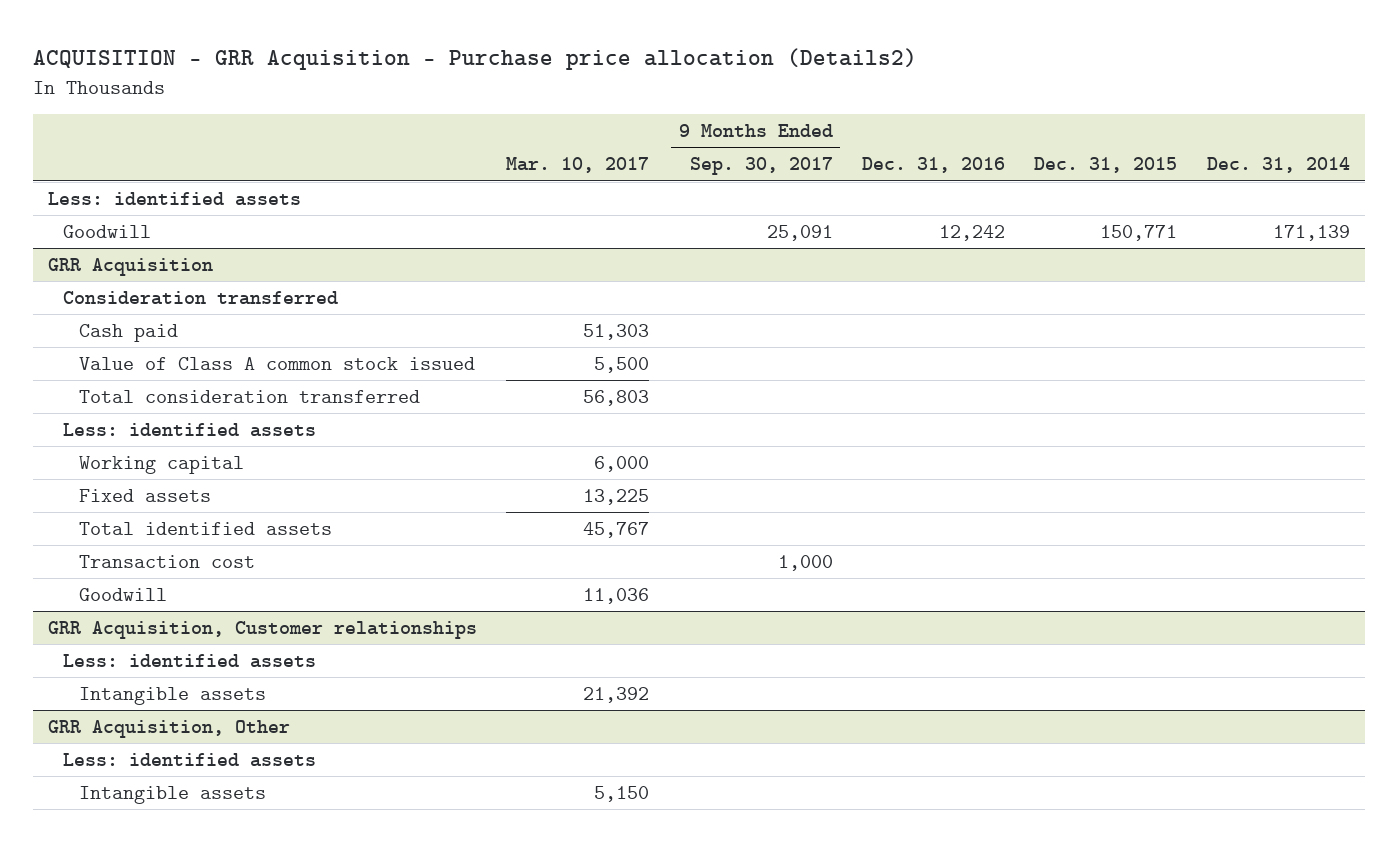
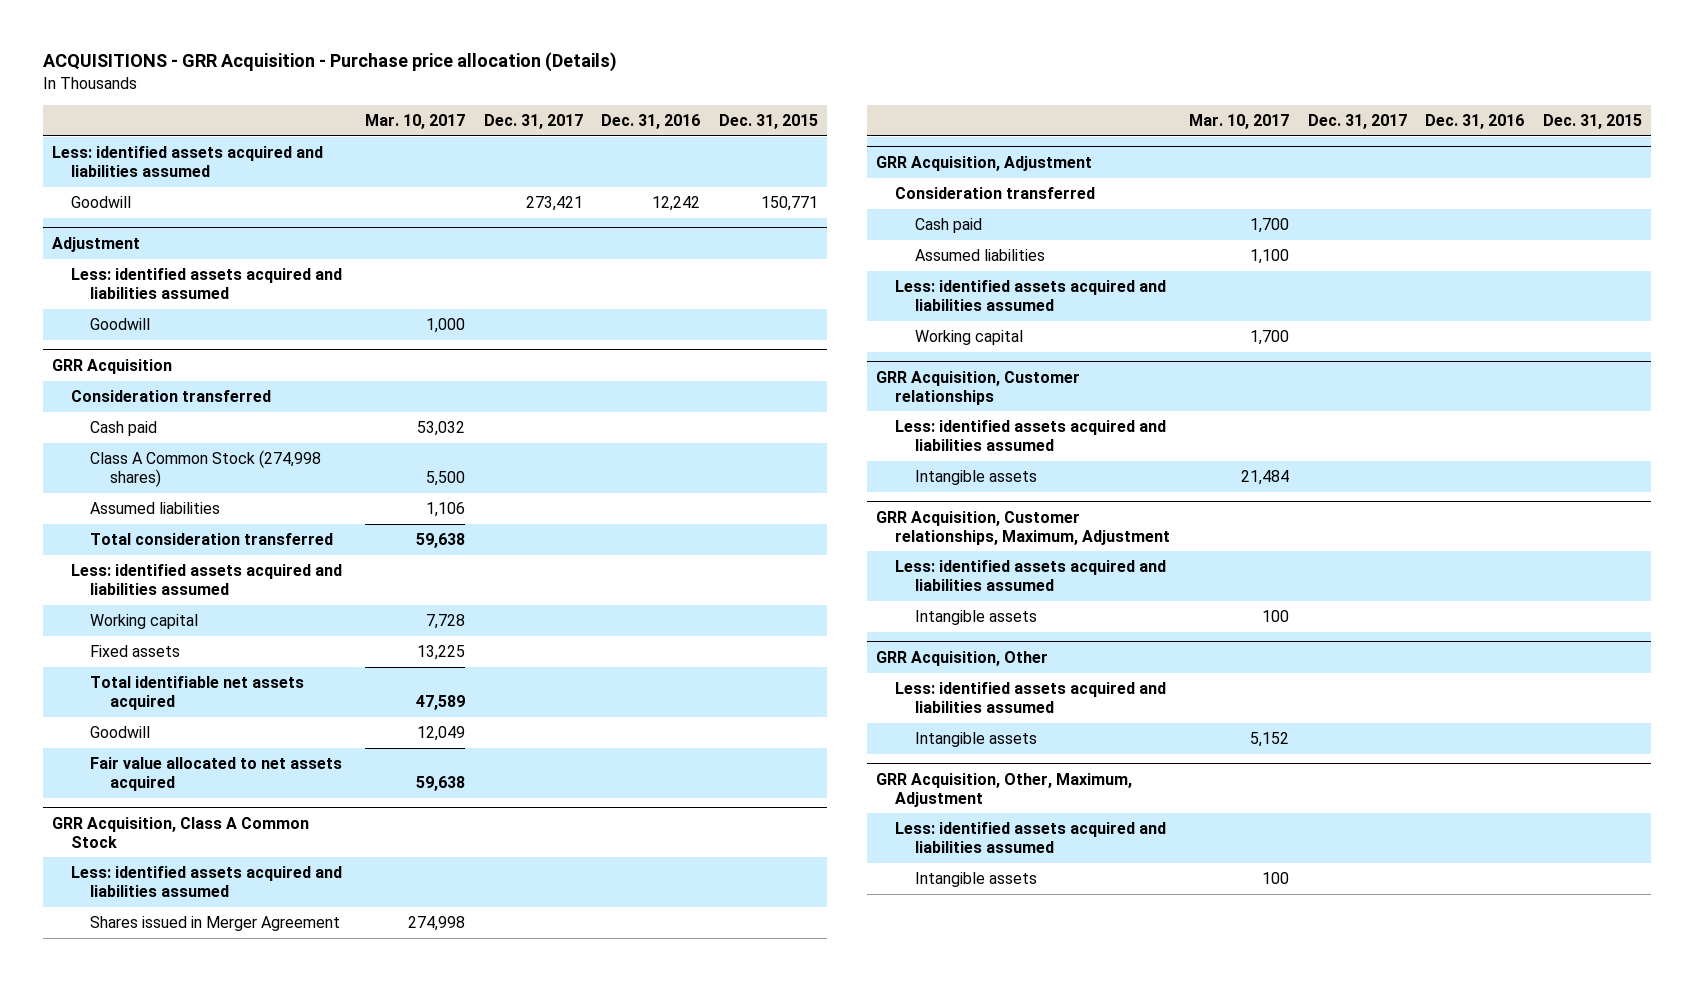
- ACQUISITION - GRR Acquisition - Purchase price allocation (Details2)
+ ACQUISITIONS - GRR Acquisition - Purchase price allocation (Details)
- | Mar. 10, 2017 | 9 Months Ended Sep. 30, 2017 | Dec. 31, 2016 | Dec. 31, 2015 | Dec. 31, 2014
+ | Mar. 10, 2017 | Dec. 31, 2017 | Dec. 31, 2016 | Dec. 31, 2015
- Less: identified assets
+ Less: identified assets acquired and liabilities assumed
+ Adjustment
+ Less: identified assets acquired and liabilities assumed
+ Goodwill | 1,000 | | |
@ GRR Acquisition
- Cash paid | 51,303 | | | |
- Value of Class A common stock issued | 5,500 | | | |
- Total consideration transferred | 56,803 | | | |
- Less: identified assets
- Working capital | 6,000 | | | |
+ Cash paid | 53,032 | | |
+ Class A Common Stock (274,998 shares) | 5,500 | | |
+ Assumed liabilities | 1,106 | | |
+ Total consideration transferred | 59,638 | | |
+ Less: identified assets acquired and liabilities assumed
+ Working capital | 7,728 | | |
- Total identified assets | 45,767 | | | |
- Transaction cost | | 1,000 | | |
- Goodwill | 11,036 | | | |
+ Total identifiable net assets acquired | 47,589 | | |
+ Goodwill | 12,049 | | |
+ Fair value allocated to net assets acquired | 59,638 | | |
+ GRR Acquisition, Class A Common Stock
+ Less: identified assets acquired and liabilities assumed
+ Shares issued in Merger Agreement | 274,998 | | |
+ GRR Acquisition, Adjustment
+ Consideration transferred
+ Cash paid | 1,700 | | |
+ Assumed liabilities | 1,100 | | |
+ Less: identified assets acquired and liabilities assumed
+ Working capital | 1,700 | | |
@ GRR Acquisition, Customer relationships
- Less: identified assets
- Intangible assets | 21,392 | | | |
+ Less: identified assets acquired and liabilities assumed
+ Intangible assets | 21,484 | | |
+ GRR Acquisition, Customer relationships, Maximum, Adjustment
+ Less: identified assets acquired and liabilities assumed
+ Intangible assets | 100 | | |
@ GRR Acquisition, Other
- Less: identified assets
- Intangible assets | 5,150 | | | |
+ Less: identified assets acquired and liabilities assumed
+ Intangible assets | 5,152 | | |
+ GRR Acquisition, Other, Maximum, Adjustment
+ Less: identified assets acquired and liabilities assumed
+ Intangible assets | 100 | | |

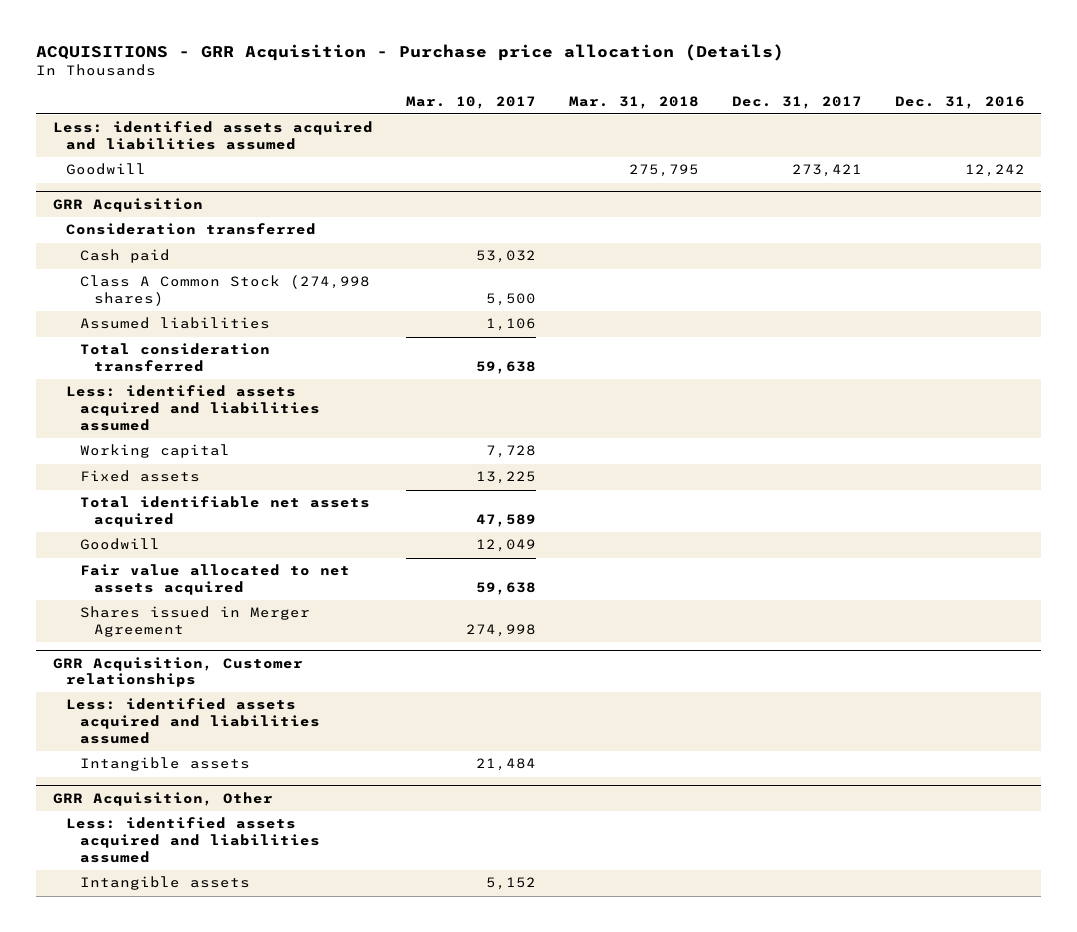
- | Mar. 10, 2017 | Dec. 31, 2017 | Dec. 31, 2016 | Dec. 31, 2015
+ | Mar. 10, 2017 | Mar. 31, 2018 | Dec. 31, 2017 | Dec. 31, 2016
- Adjustment
- Less: identified assets acquired and liabilities assumed
- Goodwill | 1,000 | | |
- GRR Acquisition, Class A Common Stock
- Less: identified assets acquired and liabilities assumed
- GRR Acquisition, Adjustment
- Consideration transferred
- Cash paid | 1,700 | | |
- Assumed liabilities | 1,100 | | |
- Less: identified assets acquired and liabilities assumed
- Working capital | 1,700 | | |
- GRR Acquisition, Customer relationships, Maximum, Adjustment
- Less: identified assets acquired and liabilities assumed
- Intangible assets | 100 | | |
- GRR Acquisition, Other, Maximum, Adjustment
- Less: identified assets acquired and liabilities assumed
- Intangible assets | 100 | | |

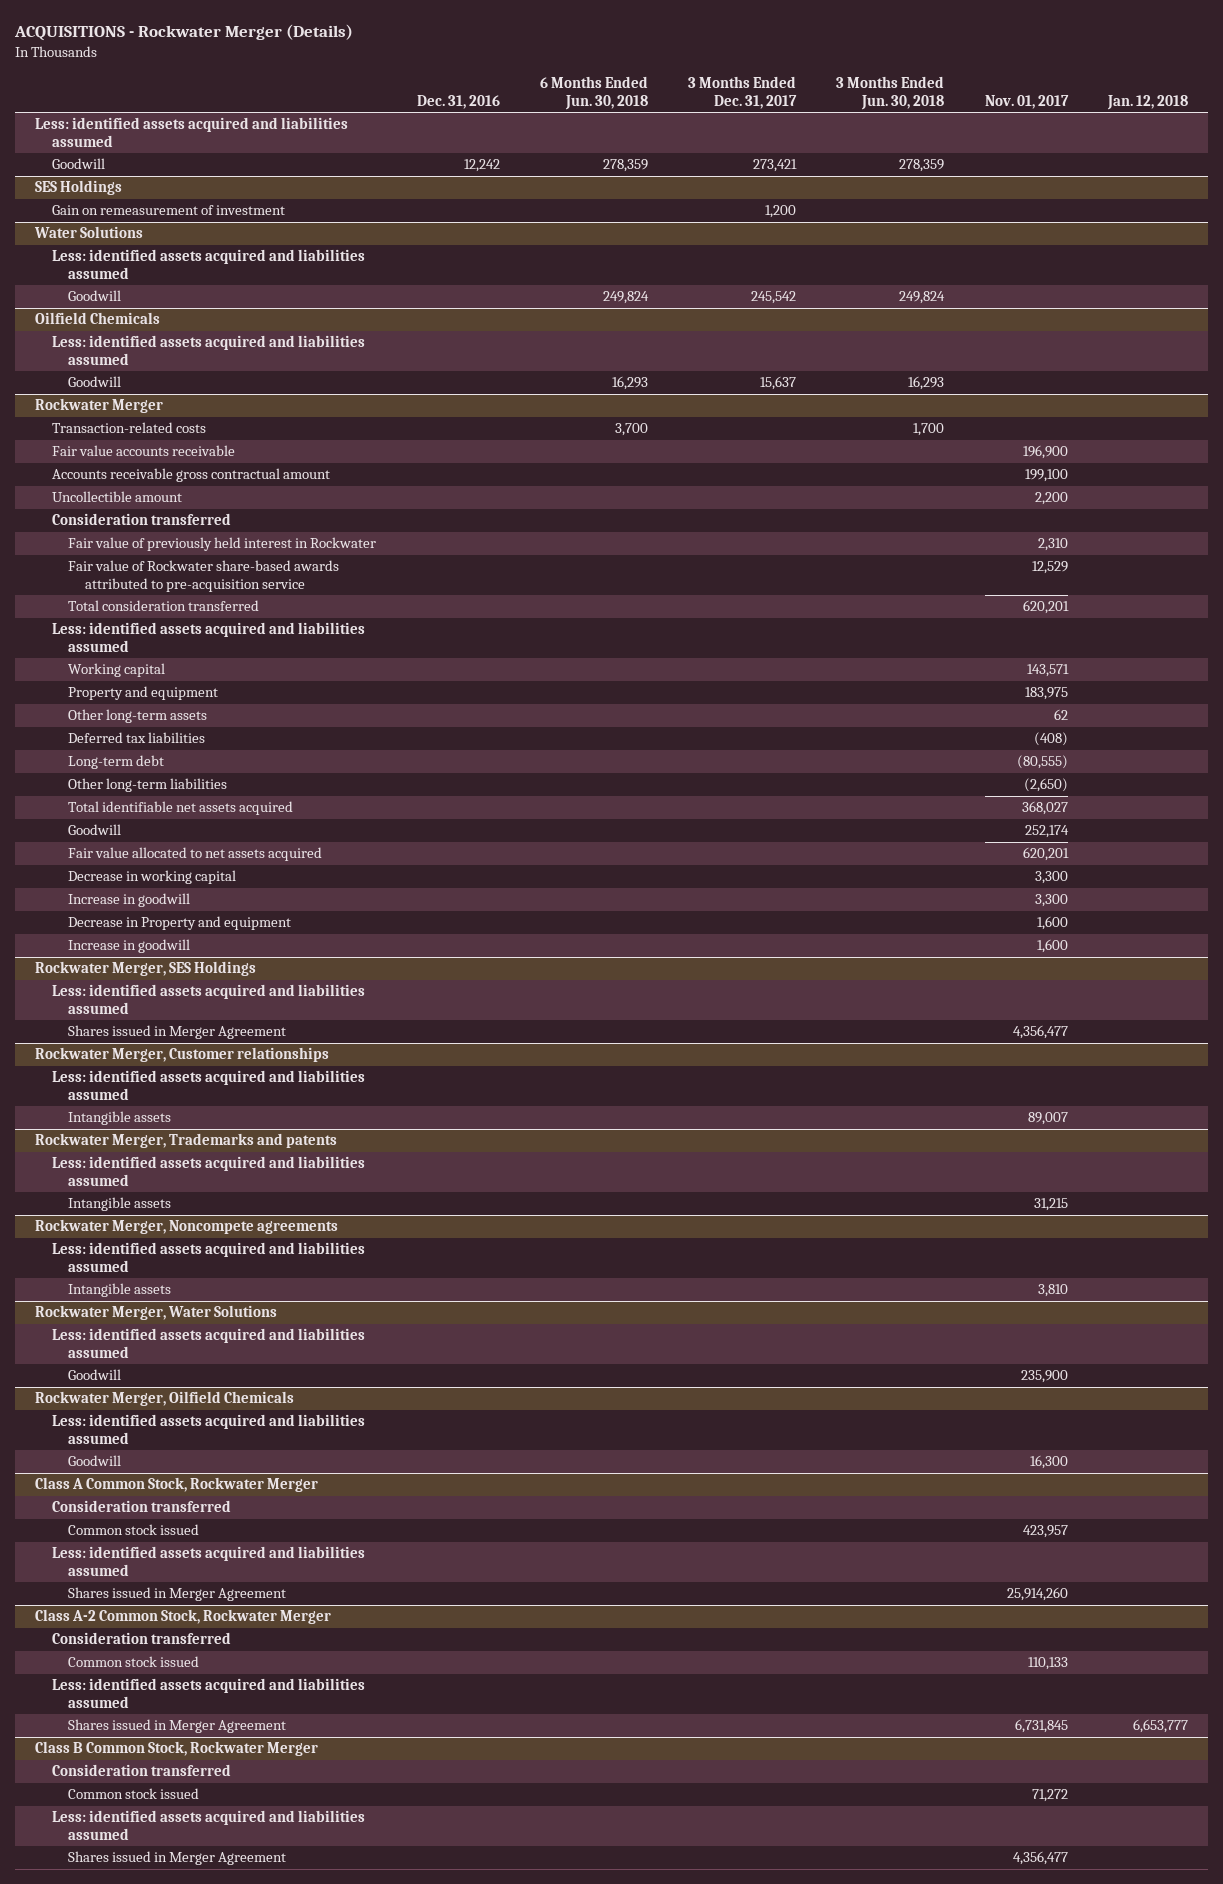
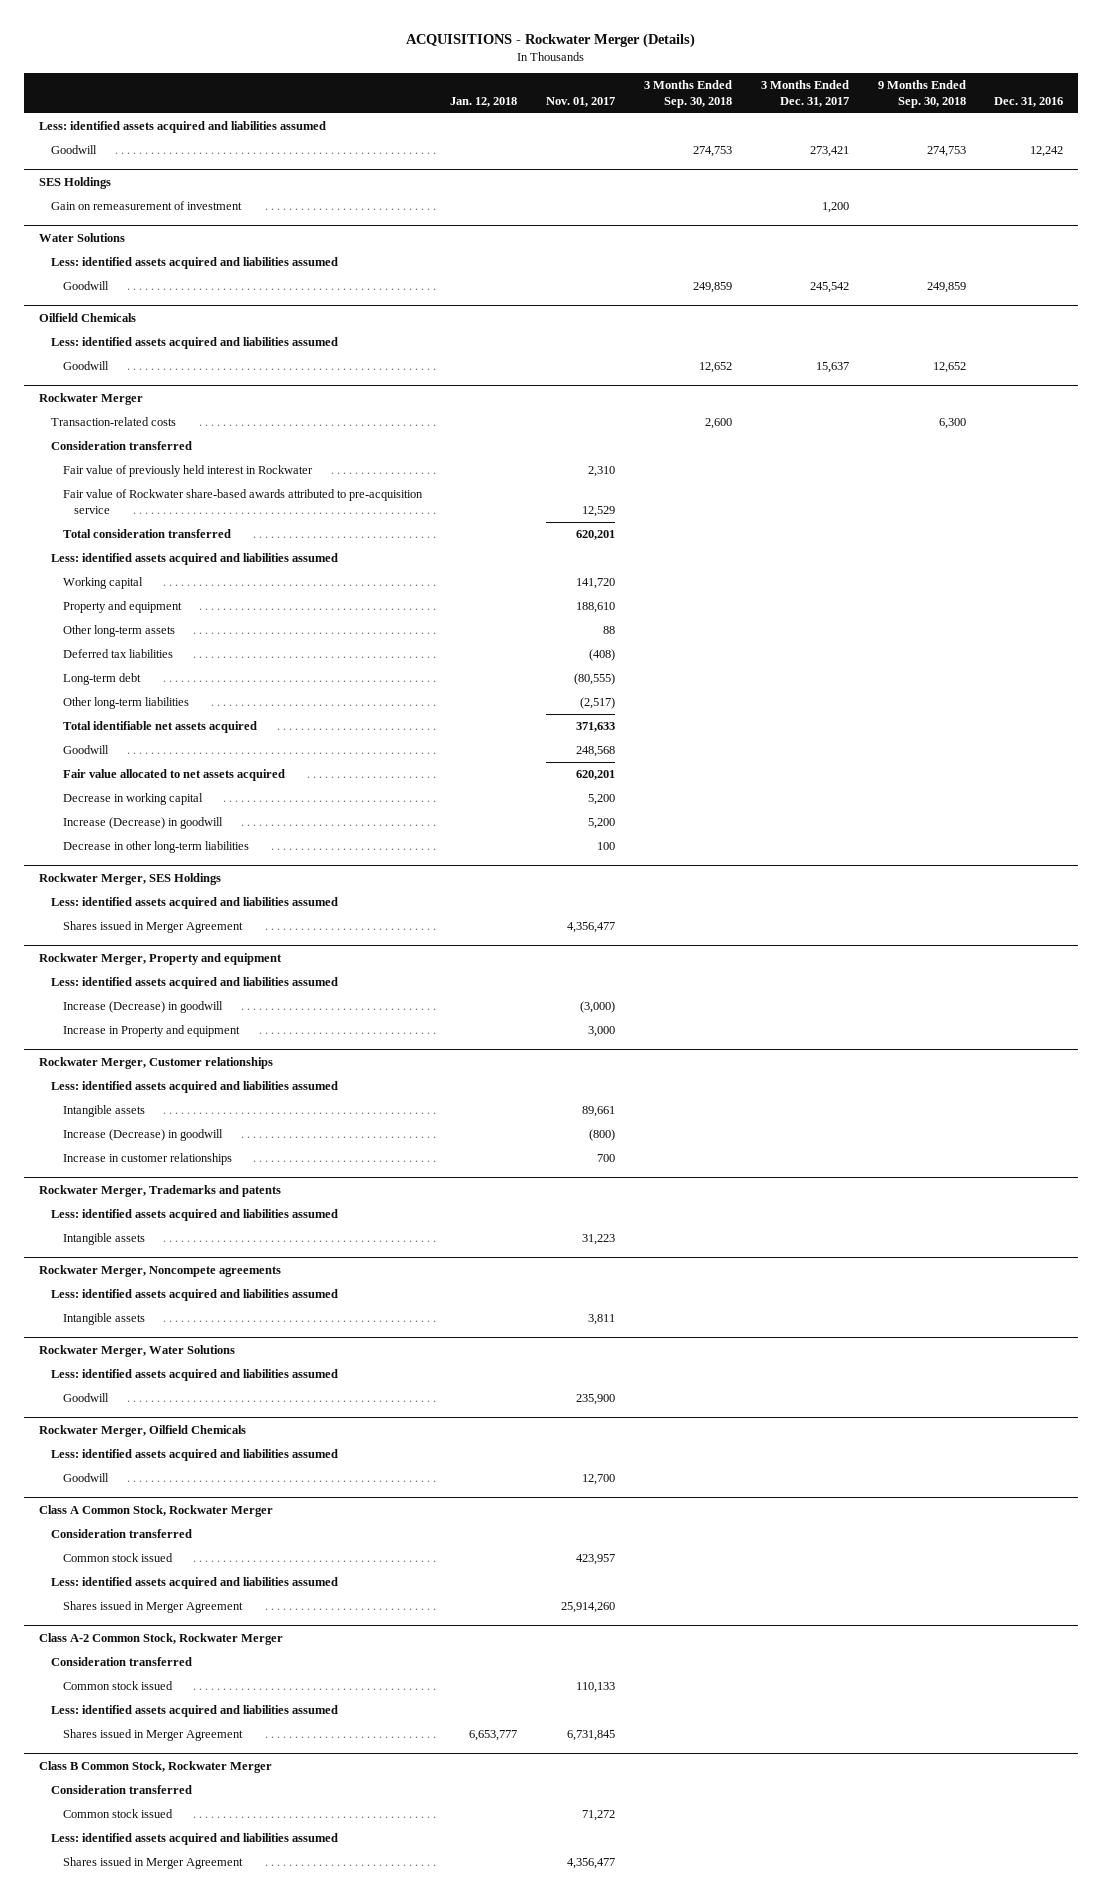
- | Dec. 31, 2016 | 6 Months Ended Jun. 30, 2018 | 3 Months Ended Dec. 31, 2017 | 3 Months Ended Jun. 30, 2018 | Nov. 01, 2017 | Jan. 12, 2018
+ | Jan. 12, 2018 | Nov. 01, 2017 | 3 Months Ended Sep. 30, 2018 | 3 Months Ended Dec. 31, 2017 | 9 Months Ended Sep. 30, 2018 | Dec. 31, 2016
@ Rockwater Merger
- Fair value accounts receivable | | | | | 196,900 |
- Accounts receivable gross contractual amount | | | | | 199,100 |
- Uncollectible amount | | | | | 2,200 |
- Working capital | | | | | 143,571 |
- Property and equipment | | | | | 183,975 |
- Other long-term assets | | | | | 62 |
+ Working capital | | 141,720 | | | |
+ Property and equipment | | 188,610 | | | |
+ Other long-term assets | | 88 | | | |
- Other long-term liabilities | | | | | (2,650) |
- Total identifiable net assets acquired | | | | | 368,027 |
- Goodwill | | | | | 252,174 |
+ Other long-term liabilities | | (2,517) | | | |
+ Total identifiable net assets acquired | | 371,633 | | | |
+ Goodwill | | 248,568 | | | |
- Decrease in working capital | | | | | 3,300 |
- Increase in goodwill | | | | | 3,300 |
- Decrease in Property and equipment | | | | | 1,600 |
- Increase in goodwill | | | | | 1,600 |
+ Decrease in working capital | | 5,200 | | | |
+ Increase (Decrease) in goodwill | | 5,200 | | | |
+ Decrease in other long-term liabilities | | 100 | | | |
+ Rockwater Merger, Property and equipment
+ Less: identified assets acquired and liabilities assumed
+ Increase (Decrease) in goodwill | | (3,000) | | | |
+ Increase in Property and equipment | | 3,000 | | | |
@ Rockwater Merger, Customer relationships
- Intangible assets | | | | | 89,007 |
+ Intangible assets | | 89,661 | | | |
+ Increase (Decrease) in goodwill | | (800) | | | |
+ Increase in customer relationships | | 700 | | | |
@ Rockwater Merger, Trademarks and patents
- Intangible assets | | | | | 31,215 |
+ Intangible assets | | 31,223 | | | |
@ Rockwater Merger, Noncompete agreements
- Intangible assets | | | | | 3,810 |
+ Intangible assets | | 3,811 | | | |
@ Rockwater Merger, Oilfield Chemicals
- Goodwill | | | | | 16,300 |
+ Goodwill | | 12,700 | | | |

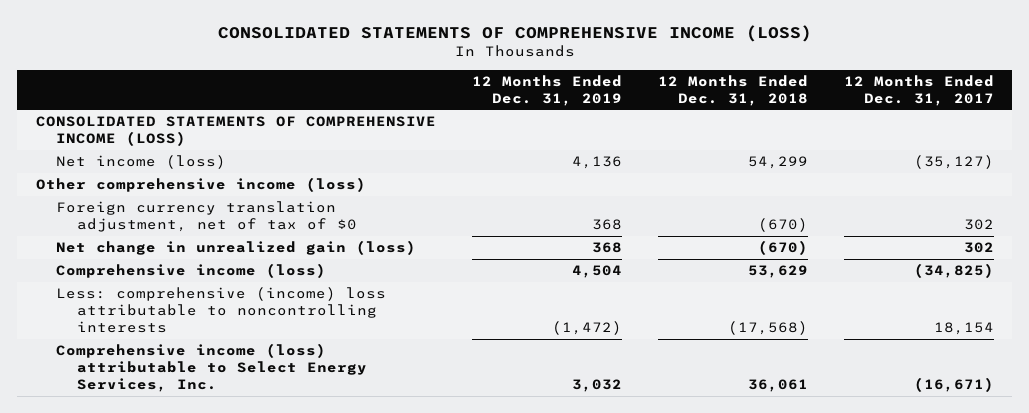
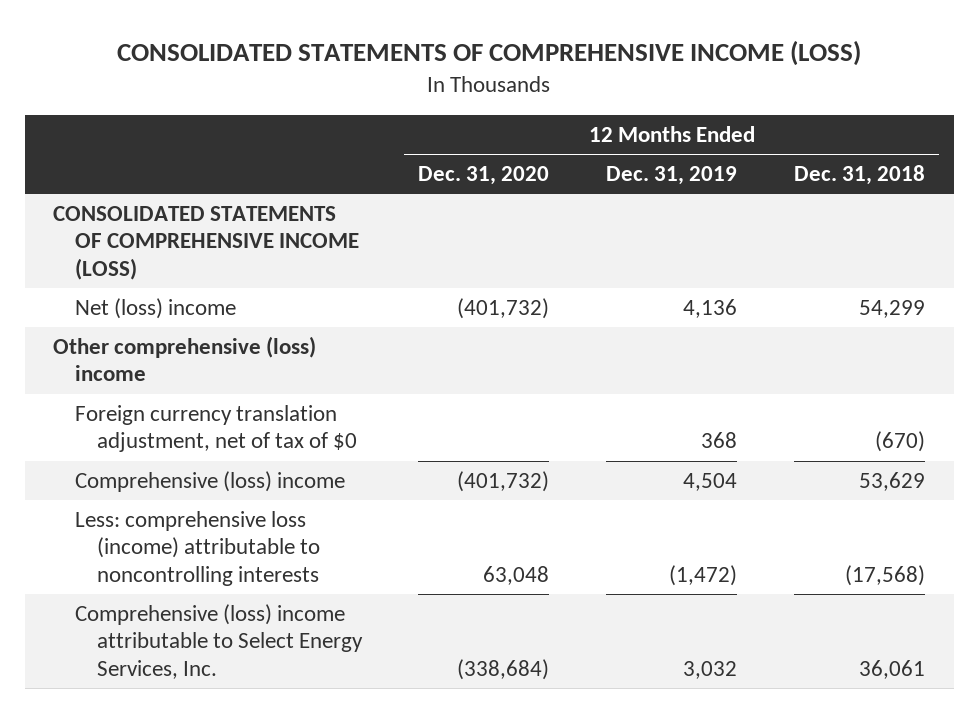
- | 12 Months Ended Dec. 31, 2019 | 12 Months Ended Dec. 31, 2018 | 12 Months Ended Dec. 31, 2017
+ | 12 Months Ended Dec. 31, 2020 | 12 Months Ended Dec. 31, 2019 | 12 Months Ended Dec. 31, 2018
- Net income (loss) | 4,136 | 54,299 | (35,127)
- Other comprehensive income (loss)
+ Net (loss) income | (401,732) | 4,136 | 54,299
+ Other comprehensive (loss) income
- Net change in unrealized gain (loss) | 368 | (670) | 302
- Comprehensive income (loss) | 4,504 | 53,629 | (34,825)
- Less: comprehensive (income) loss attributable to noncontrolling interests | (1,472) | (17,568) | 18,154
- Comprehensive income (loss) attributable to Select Energy Services, Inc. | 3,032 | 36,061 | (16,671)
+ Comprehensive (loss) income | (401,732) | 4,504 | 53,629
+ Less: comprehensive loss (income) attributable to noncontrolling interests | 63,048 | (1,472) | (17,568)
+ Comprehensive (loss) income attributable to Select Energy Services, Inc. | (338,684) | 3,032 | 36,061

